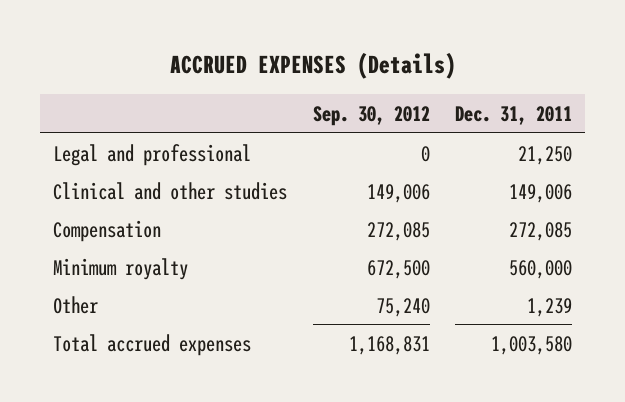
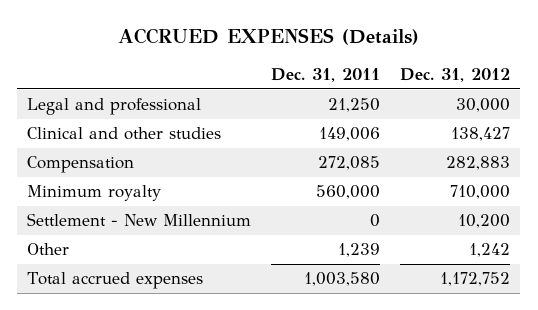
- | Sep. 30, 2012 | Dec. 31, 2011
+ | Dec. 31, 2011 | Dec. 31, 2012
+ Settlement - New Millennium | 0 | 10,200

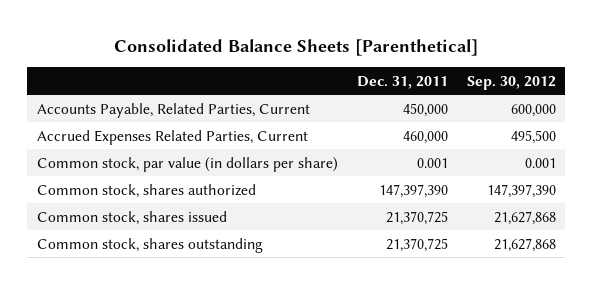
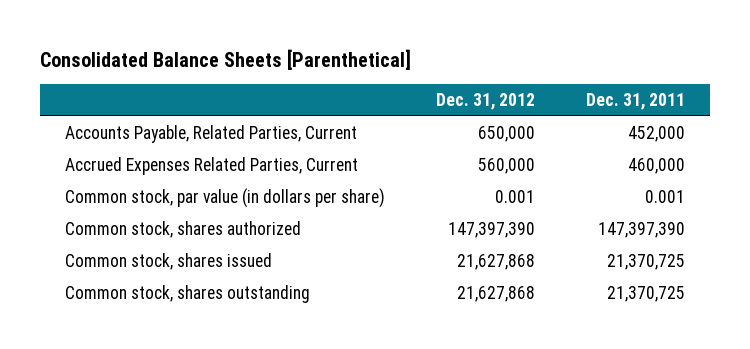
- | Dec. 31, 2011 | Sep. 30, 2012
+ | Dec. 31, 2012 | Dec. 31, 2011
- Accounts Payable, Related Parties, Current | 450,000 | 600,000
+ Accounts Payable, Related Parties, Current | 650,000 | 452,000

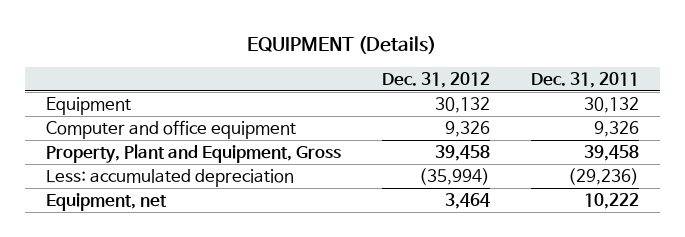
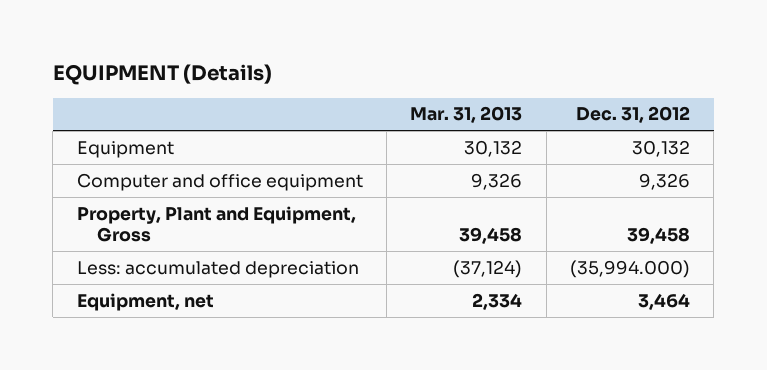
- | Dec. 31, 2012 | Dec. 31, 2011
+ | Mar. 31, 2013 | Dec. 31, 2012
- Less: accumulated depreciation | (35,994) | (29,236)
+ Less: accumulated depreciation | (37,124) | (35,994.000)

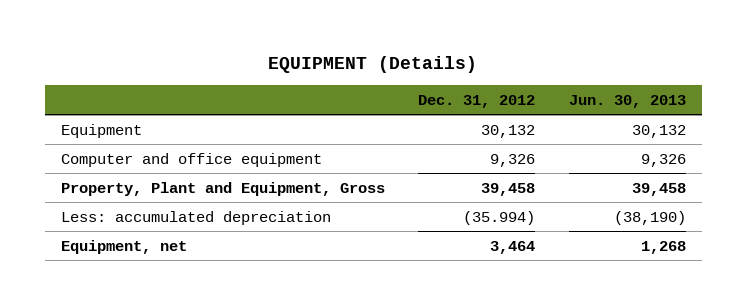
- | Mar. 31, 2013 | Dec. 31, 2012
+ | Dec. 31, 2012 | Jun. 30, 2013
- Less: accumulated depreciation | (37,124) | (35,994.000)
+ Less: accumulated depreciation | (35.994) | (38,190)

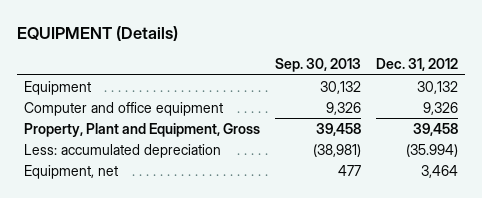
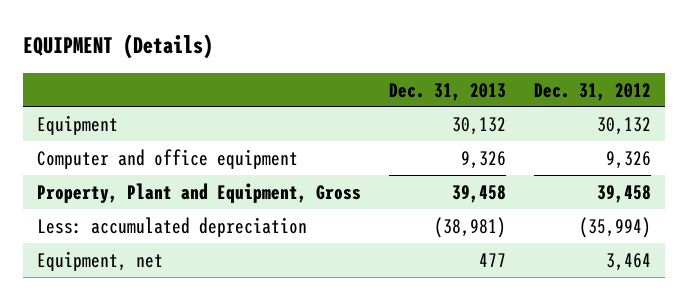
- | Sep. 30, 2013 | Dec. 31, 2012
+ | Dec. 31, 2013 | Dec. 31, 2012
- Less: accumulated depreciation | (38,981) | (35.994)
+ Less: accumulated depreciation | (38,981) | (35,994)

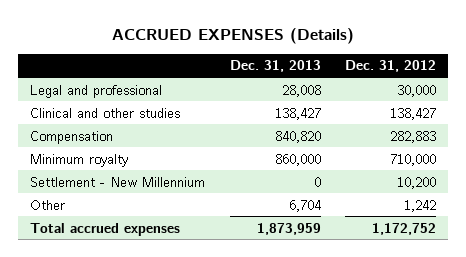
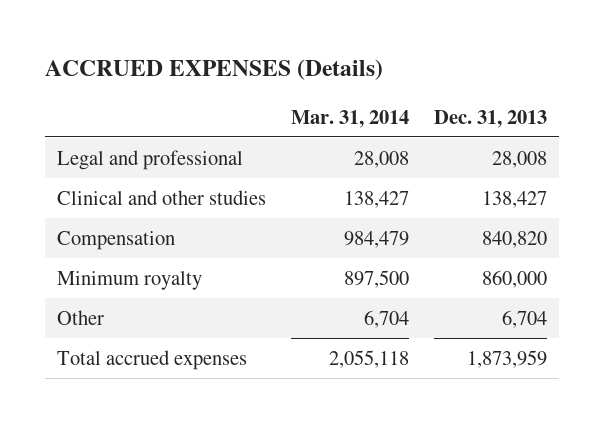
- | Dec. 31, 2013 | Dec. 31, 2012
+ | Mar. 31, 2014 | Dec. 31, 2013
- Settlement - New Millennium | 0 | 10,200

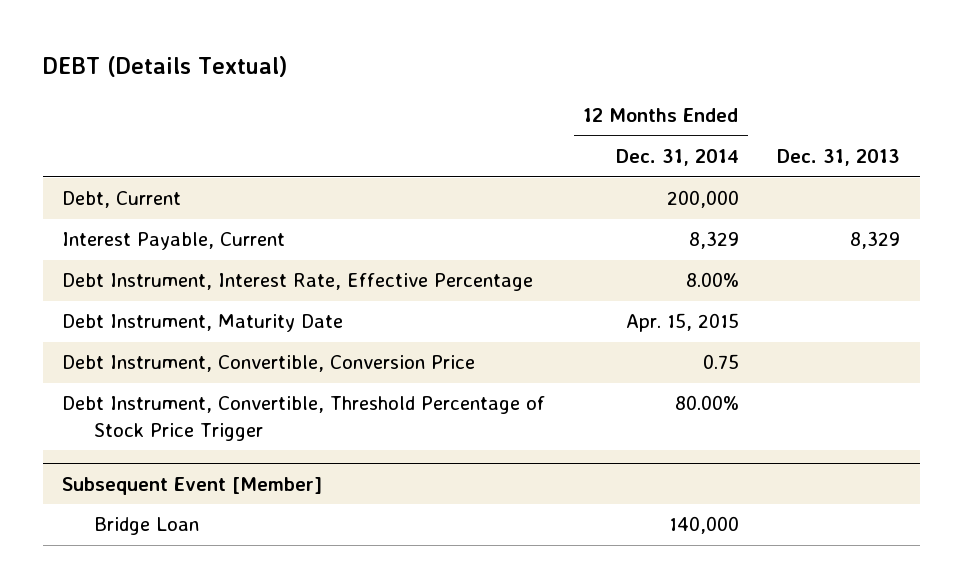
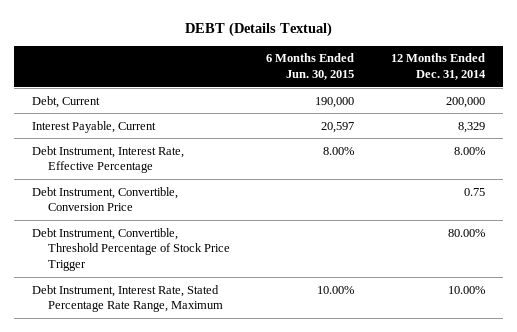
- | 12 Months Ended Dec. 31, 2014 | Dec. 31, 2013
+ | 6 Months Ended Jun. 30, 2015 | 12 Months Ended Dec. 31, 2014
- Debt Instrument, Maturity Date | Apr. 15, 2015 |
- Subsequent Event [Member]
- Bridge Loan | 140,000 |
+ Debt Instrument, Interest Rate, Stated Percentage Rate Range, Maximum | 10.00% | 10.00%

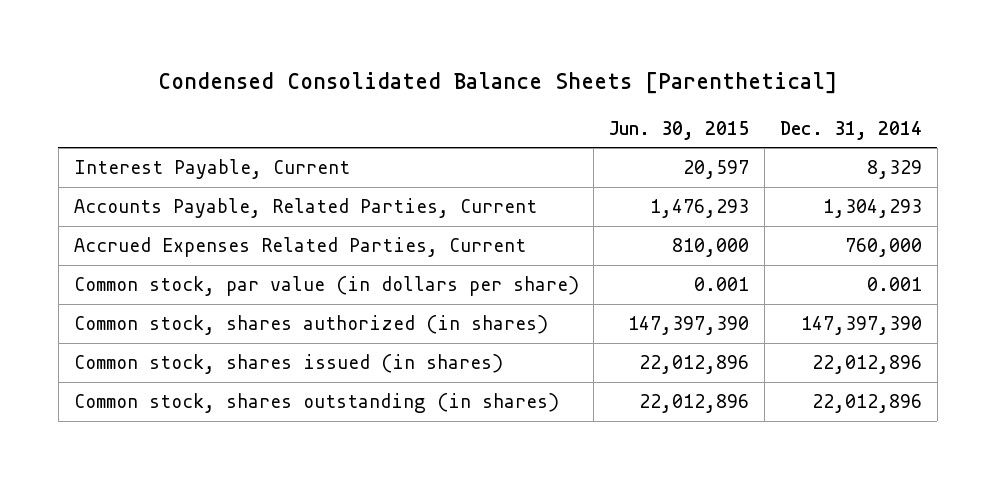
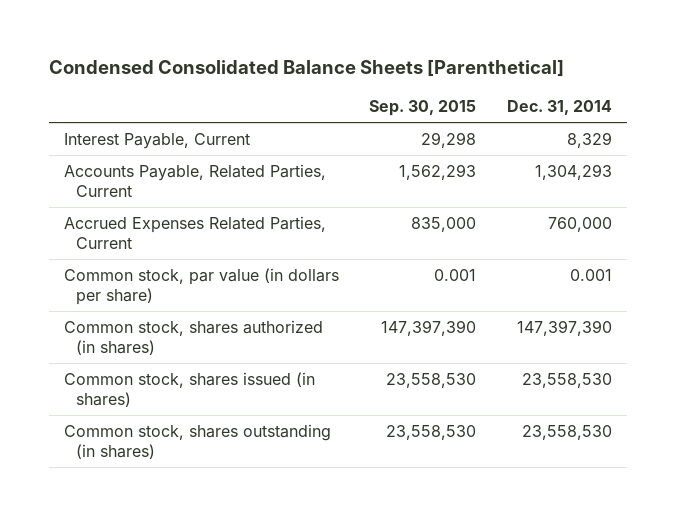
- | Jun. 30, 2015 | Dec. 31, 2014
+ | Sep. 30, 2015 | Dec. 31, 2014
- Common stock, shares issued (in shares) | 22,012,896 | 22,012,896
- Common stock, shares outstanding (in shares) | 22,012,896 | 22,012,896
+ Common stock, shares issued (in shares) | 23,558,530 | 23,558,530
+ Common stock, shares outstanding (in shares) | 23,558,530 | 23,558,530

